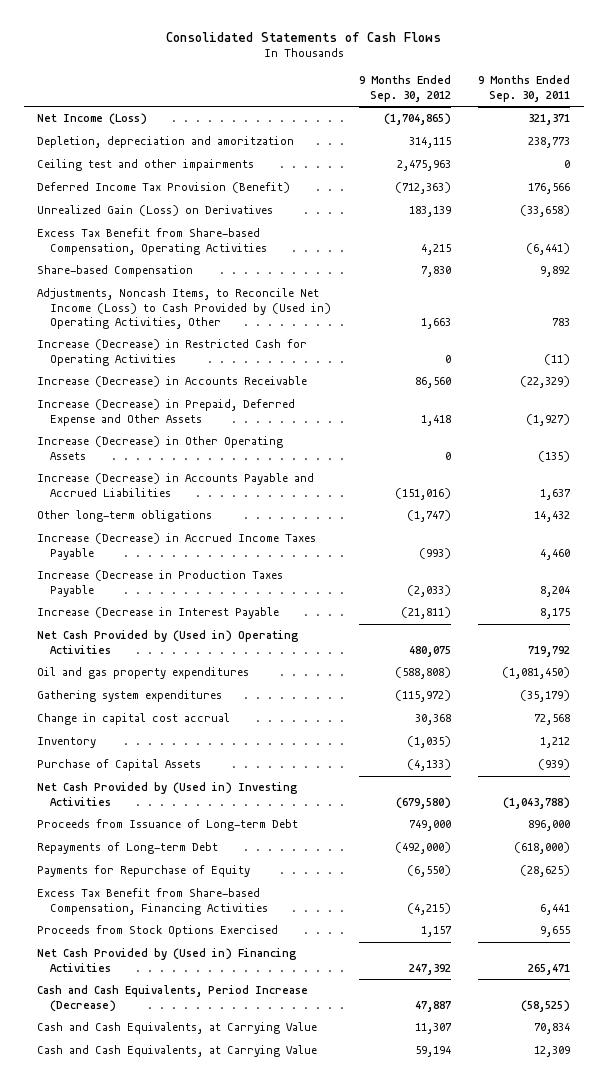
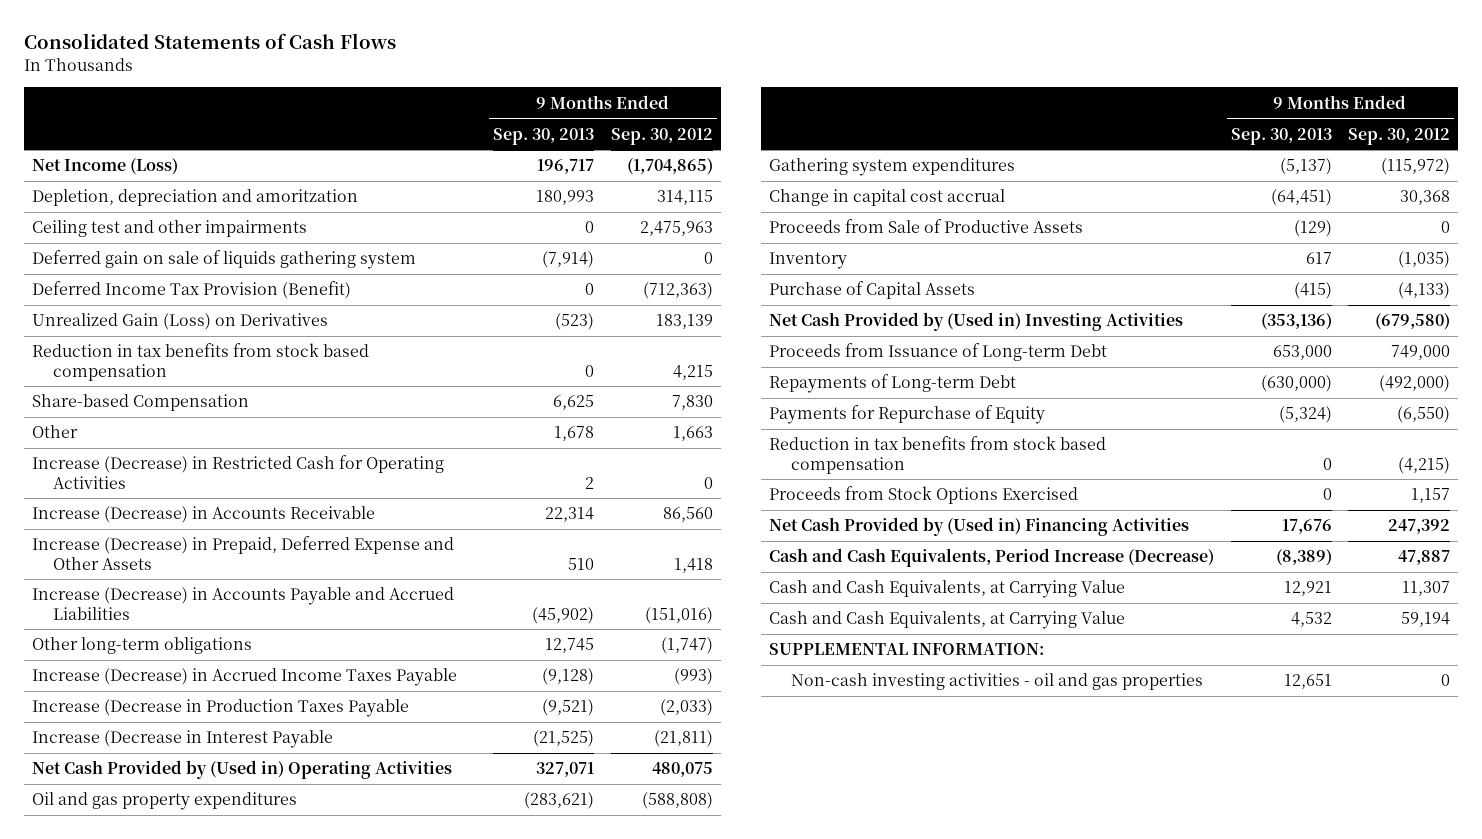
- | 9 Months Ended Sep. 30, 2012 | 9 Months Ended Sep. 30, 2011
+ | 9 Months Ended Sep. 30, 2013 | 9 Months Ended Sep. 30, 2012
+ Deferred gain on sale of liquids gathering system | (7,914) | 0
- Excess Tax Benefit from Share-based Compensation, Operating Activities | 4,215 | (6,441)
+ Reduction in tax benefits from stock based compensation | 0 | 4,215
- Adjustments, Noncash Items, to Reconcile Net Income (Loss) to Cash Provided by (Used in) Operating Activities, Other | 1,663 | 783
+ Other | 1,678 | 1,663
- Increase (Decrease) in Other Operating Assets | 0 | (135)
+ Proceeds from Sale of Productive Assets | (129) | 0
- Excess Tax Benefit from Share-based Compensation, Financing Activities | (4,215) | 6,441
+ Reduction in tax benefits from stock based compensation | 0 | (4,215)
+ SUPPLEMENTAL INFORMATION:
+ Non-cash investing activities - oil and gas properties | 12,651 | 0

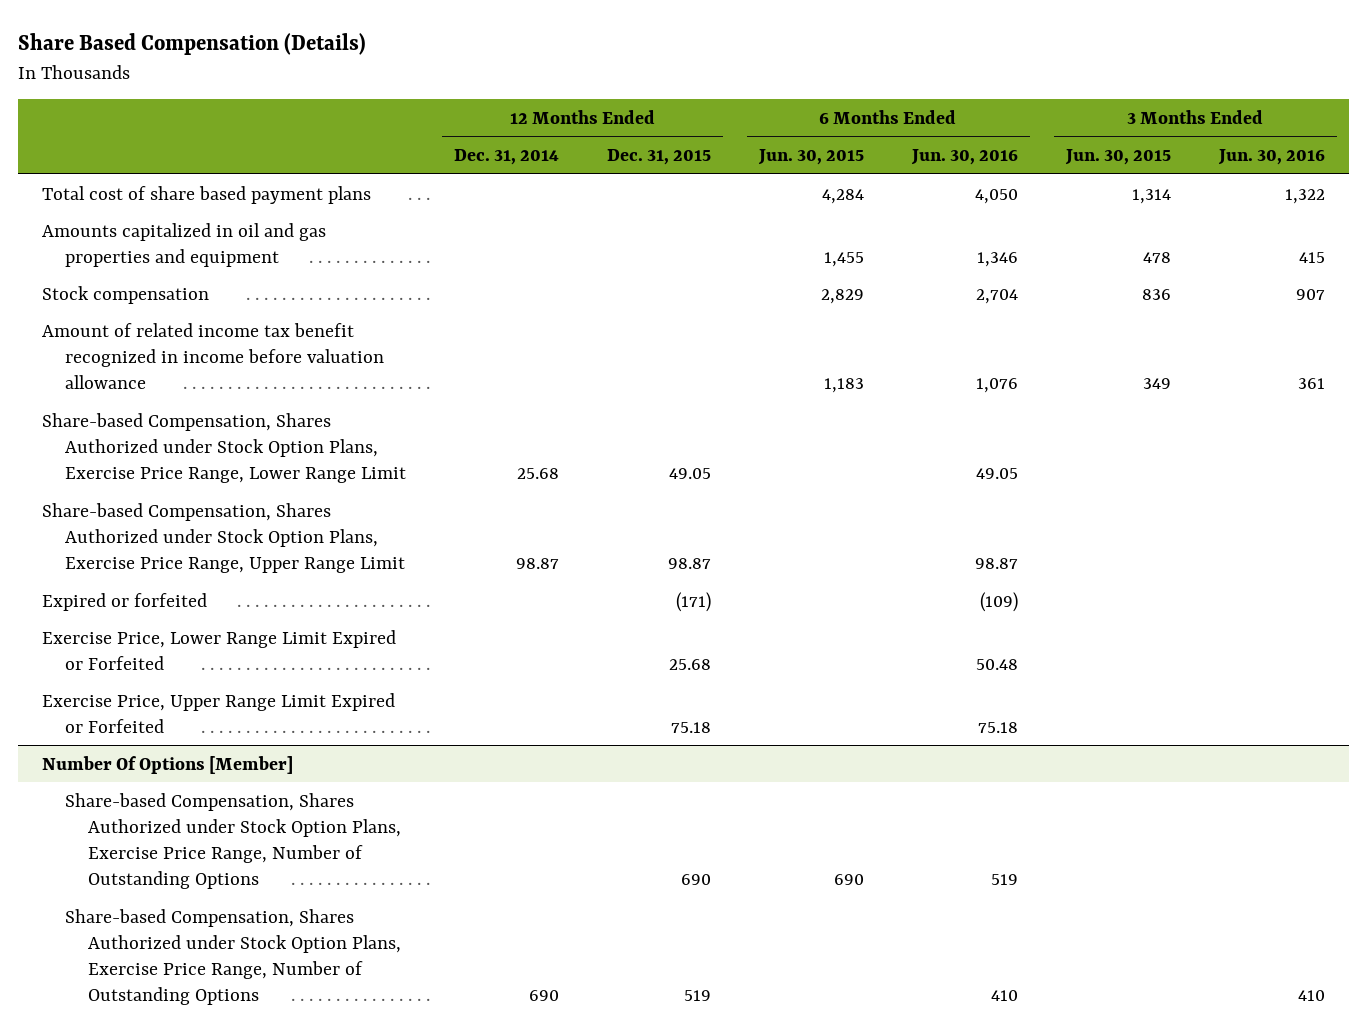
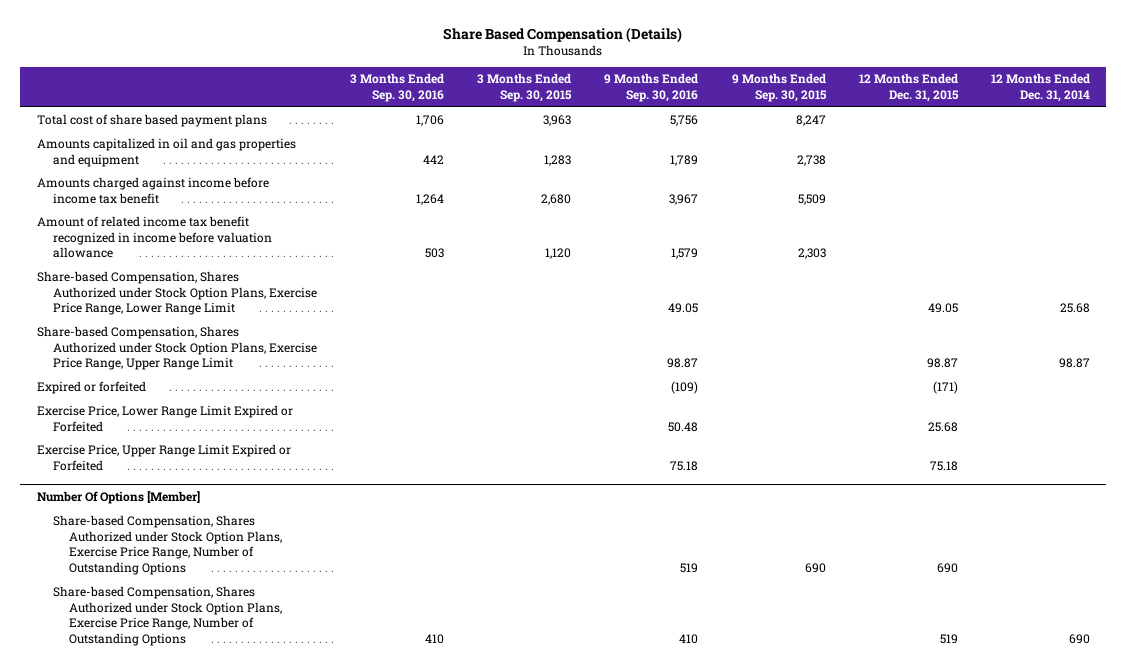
- | 12 Months Ended Dec. 31, 2014 | 12 Months Ended Dec. 31, 2015 | 6 Months Ended Jun. 30, 2015 | 6 Months Ended Jun. 30, 2016 | 3 Months Ended Jun. 30, 2015 | 3 Months Ended Jun. 30, 2016
+ | 3 Months Ended Sep. 30, 2016 | 3 Months Ended Sep. 30, 2015 | 9 Months Ended Sep. 30, 2016 | 9 Months Ended Sep. 30, 2015 | 12 Months Ended Dec. 31, 2015 | 12 Months Ended Dec. 31, 2014
- Stock compensation | | | 2,829 | 2,704 | 836 | 907
+ Amounts charged against income before income tax benefit | 1,264 | 2,680 | 3,967 | 5,509 | |

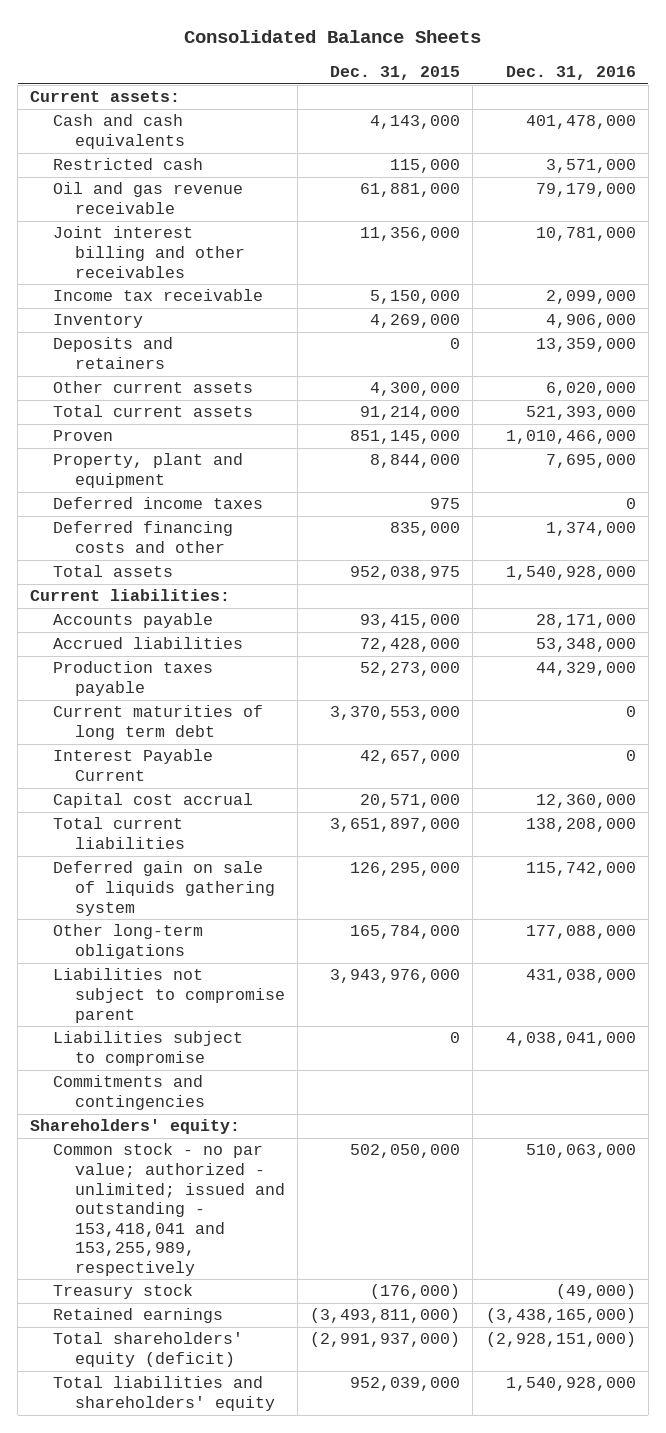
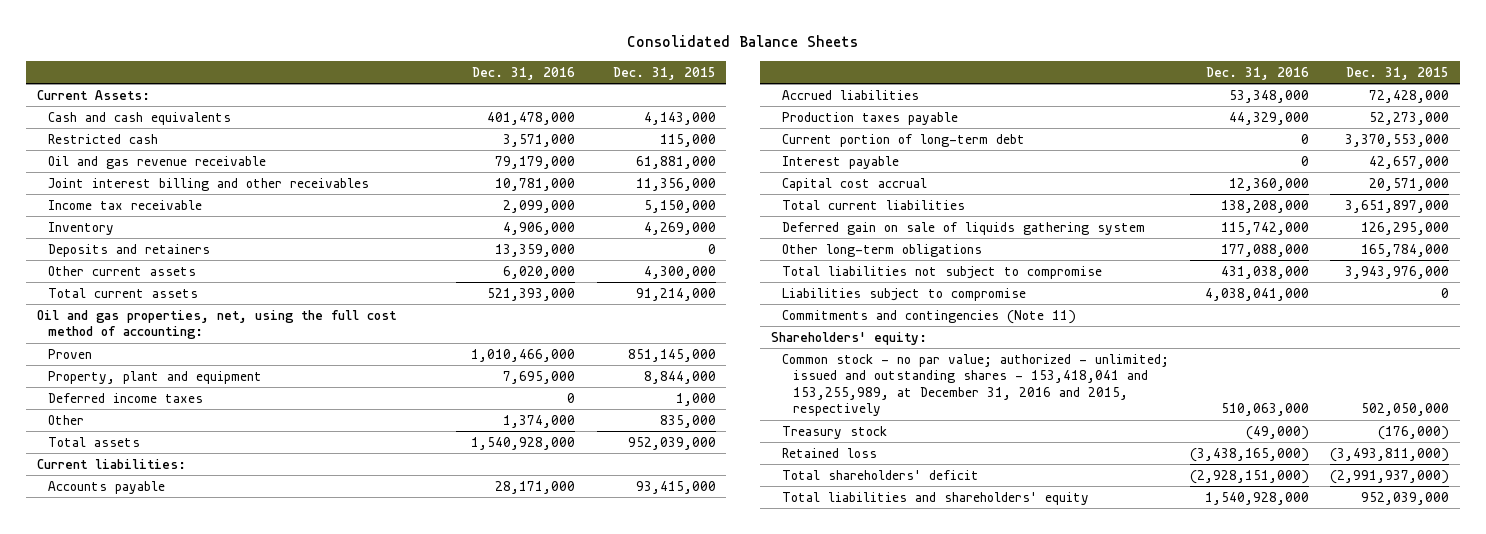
- | Dec. 31, 2015 | Dec. 31, 2016
+ | Dec. 31, 2016 | Dec. 31, 2015
- Current assets:
+ Current Assets:
+ Oil and gas properties, net, using the full cost method of accounting:
- Deferred income taxes | 975 | 0
- Deferred financing costs and other | 835,000 | 1,374,000
- Total assets | 952,038,975 | 1,540,928,000
+ Deferred income taxes | 0 | 1,000
+ Other | 1,374,000 | 835,000
+ Total assets | 1,540,928,000 | 952,039,000
- Current maturities of long term debt | 3,370,553,000 | 0
- Interest Payable Current | 42,657,000 | 0
+ Current portion of long-term debt | 0 | 3,370,553,000
+ Interest payable | 0 | 42,657,000
- Liabilities not subject to compromise parent | 3,943,976,000 | 431,038,000
+ Total liabilities not subject to compromise | 431,038,000 | 3,943,976,000
- Commitments and contingencies
+ Commitments and contingencies (Note 11)
- Common stock - no par value; authorized - unlimited; issued and outstanding - 153,418,041 and 153,255,989, respectively | 502,050,000 | 510,063,000
+ Common stock - no par value; authorized - unlimited; issued and outstanding shares - 153,418,041 and 153,255,989, at December 31, 2016 and 2015, respectively | 510,063,000 | 502,050,000
- Retained earnings | (3,493,811,000) | (3,438,165,000)
- Total shareholders' equity (deficit) | (2,991,937,000) | (2,928,151,000)
+ Retained loss | (3,438,165,000) | (3,493,811,000)
+ Total shareholders' deficit | (2,928,151,000) | (2,991,937,000)

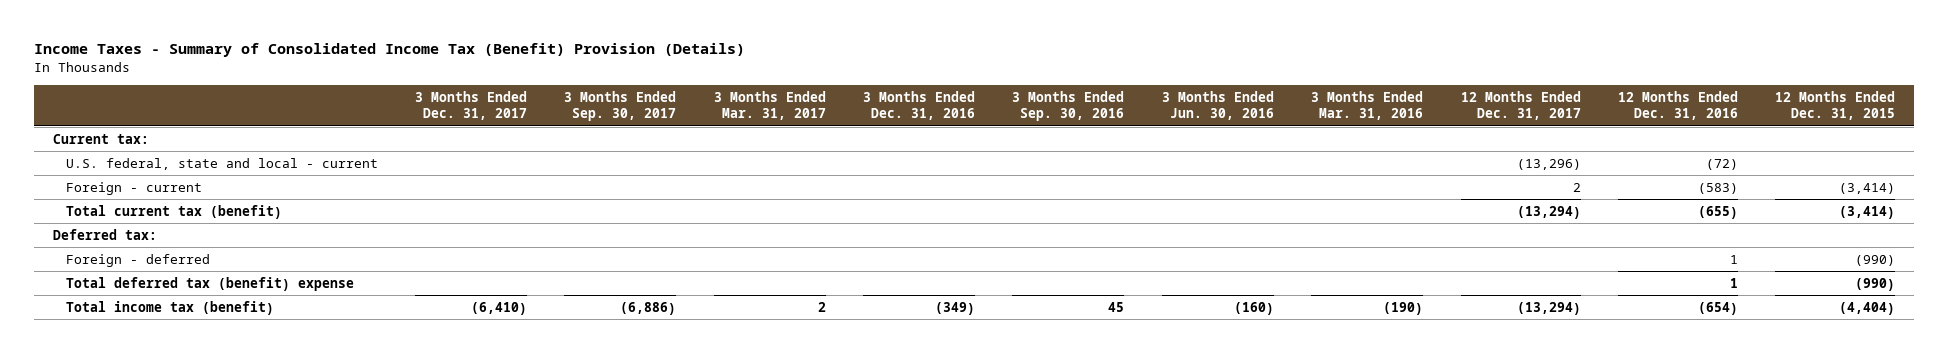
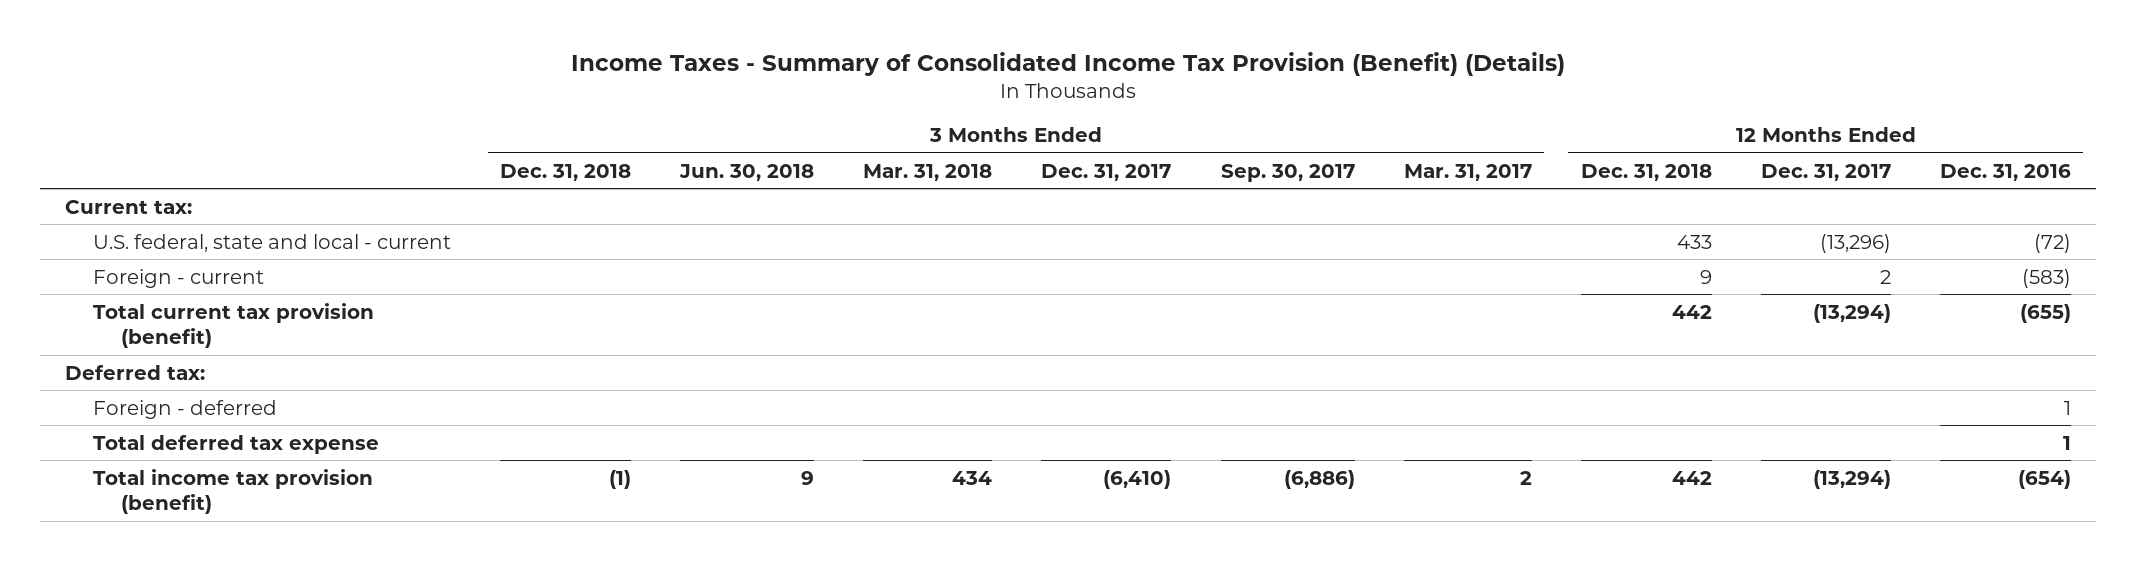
- Income Taxes - Summary of Consolidated Income Tax (Benefit) Provision (Details)
+ Income Taxes - Summary of Consolidated Income Tax Provision (Benefit) (Details)
- | 3 Months Ended Dec. 31, 2017 | 3 Months Ended Sep. 30, 2017 | 3 Months Ended Mar. 31, 2017 | 3 Months Ended Dec. 31, 2016 | 3 Months Ended Sep. 30, 2016 | 3 Months Ended Jun. 30, 2016 | 3 Months Ended Mar. 31, 2016 | 12 Months Ended Dec. 31, 2017 | 12 Months Ended Dec. 31, 2016 | 12 Months Ended Dec. 31, 2015
+ | 3 Months Ended Dec. 31, 2018 | 3 Months Ended Jun. 30, 2018 | 3 Months Ended Mar. 31, 2018 | 3 Months Ended Dec. 31, 2017 | 3 Months Ended Sep. 30, 2017 | 3 Months Ended Mar. 31, 2017 | 12 Months Ended Dec. 31, 2018 | 12 Months Ended Dec. 31, 2017 | 12 Months Ended Dec. 31, 2016
- Total current tax (benefit) | | | | | | | | (13,294) | (655) | (3,414)
+ Total current tax provision (benefit) | | | | | | | 442 | (13,294) | (655)
- Total deferred tax (benefit) expense | | | | | | | | | 1 | (990)
- Total income tax (benefit) | (6,410) | (6,886) | 2 | (349) | 45 | (160) | (190) | (13,294) | (654) | (4,404)
+ Total deferred tax expense | | | | | | | | | 1
+ Total income tax provision (benefit) | (1) | 9 | 434 | (6,410) | (6,886) | 2 | 442 | (13,294) | (654)

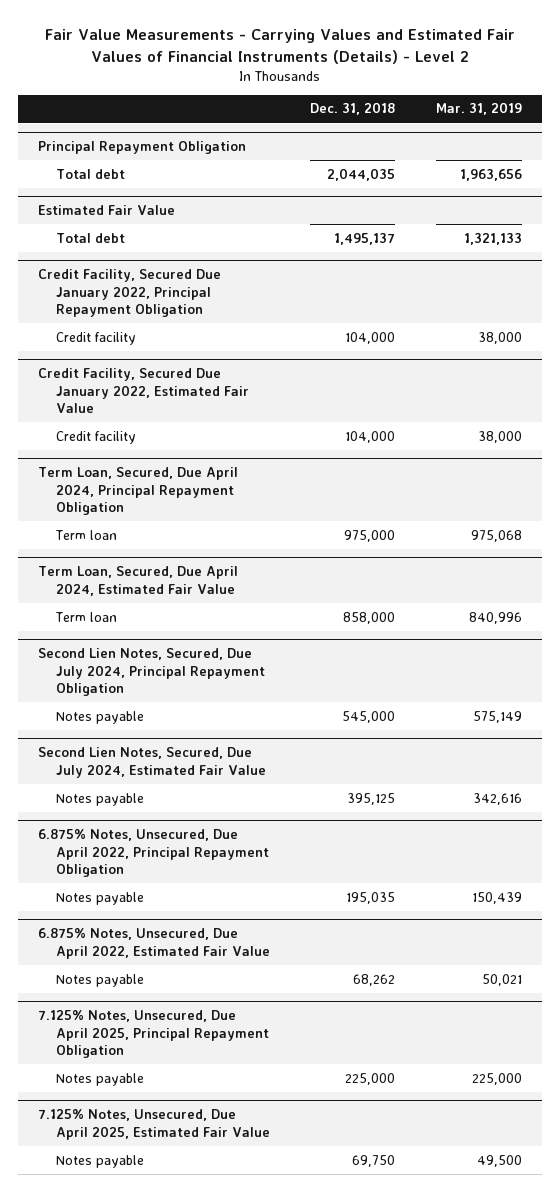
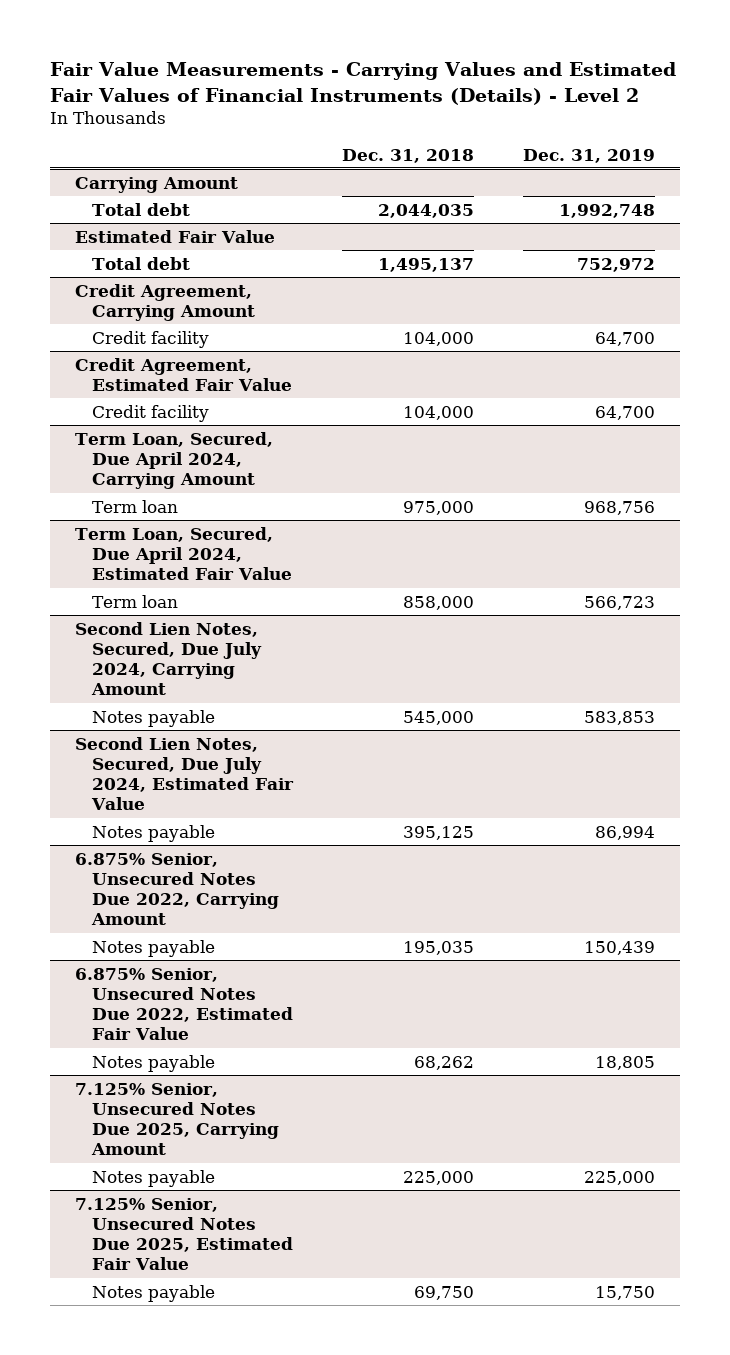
- | Dec. 31, 2018 | Mar. 31, 2019
+ | Dec. 31, 2018 | Dec. 31, 2019
- Principal Repayment Obligation
+ Carrying Amount
- Credit Facility, Secured Due January 2022, Principal Repayment Obligation
+ Credit Agreement, Carrying Amount
- Credit Facility, Secured Due January 2022, Estimated Fair Value
+ Credit Agreement, Estimated Fair Value
- Term Loan, Secured, Due April 2024, Principal Repayment Obligation
+ Term Loan, Secured, Due April 2024, Carrying Amount
- Second Lien Notes, Secured, Due July 2024, Principal Repayment Obligation
+ Second Lien Notes, Secured, Due July 2024, Carrying Amount
- 6.875% Notes, Unsecured, Due April 2022, Principal Repayment Obligation
+ 6.875% Senior, Unsecured Notes Due 2022, Carrying Amount
- 6.875% Notes, Unsecured, Due April 2022, Estimated Fair Value
+ 6.875% Senior, Unsecured Notes Due 2022, Estimated Fair Value
- 7.125% Notes, Unsecured, Due April 2025, Principal Repayment Obligation
+ 7.125% Senior, Unsecured Notes Due 2025, Carrying Amount
- 7.125% Notes, Unsecured, Due April 2025, Estimated Fair Value
+ 7.125% Senior, Unsecured Notes Due 2025, Estimated Fair Value

